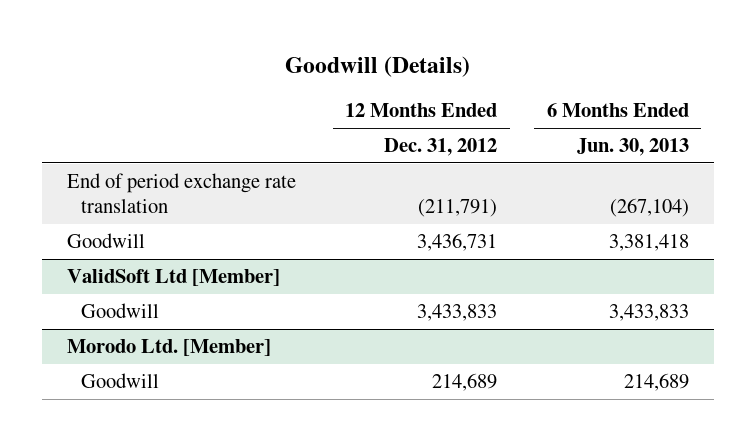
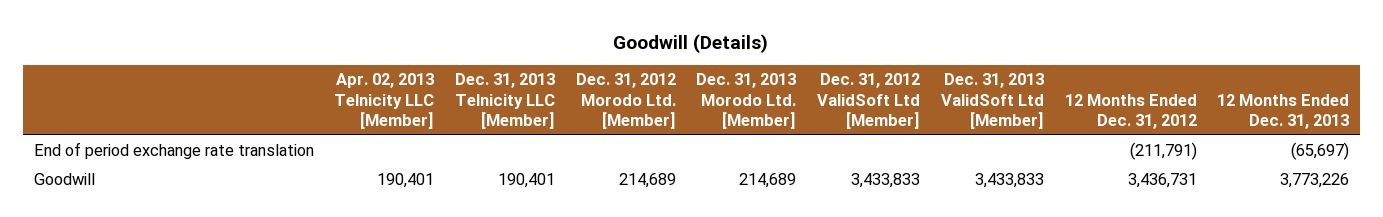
- | 12 Months Ended Dec. 31, 2012 | 6 Months Ended Jun. 30, 2013
+ | Apr. 02, 2013 Telnicity LLC [Member] | Dec. 31, 2013 Telnicity LLC [Member] | Dec. 31, 2012 Morodo Ltd. [Member] | Dec. 31, 2013 Morodo Ltd. [Member] | Dec. 31, 2012 ValidSoft Ltd [Member] | Dec. 31, 2013 ValidSoft Ltd [Member] | 12 Months Ended Dec. 31, 2012 | 12 Months Ended Dec. 31, 2013
- ValidSoft Ltd [Member]
- Goodwill | 3,433,833 | 3,433,833
- Morodo Ltd. [Member]
- Goodwill | 214,689 | 214,689

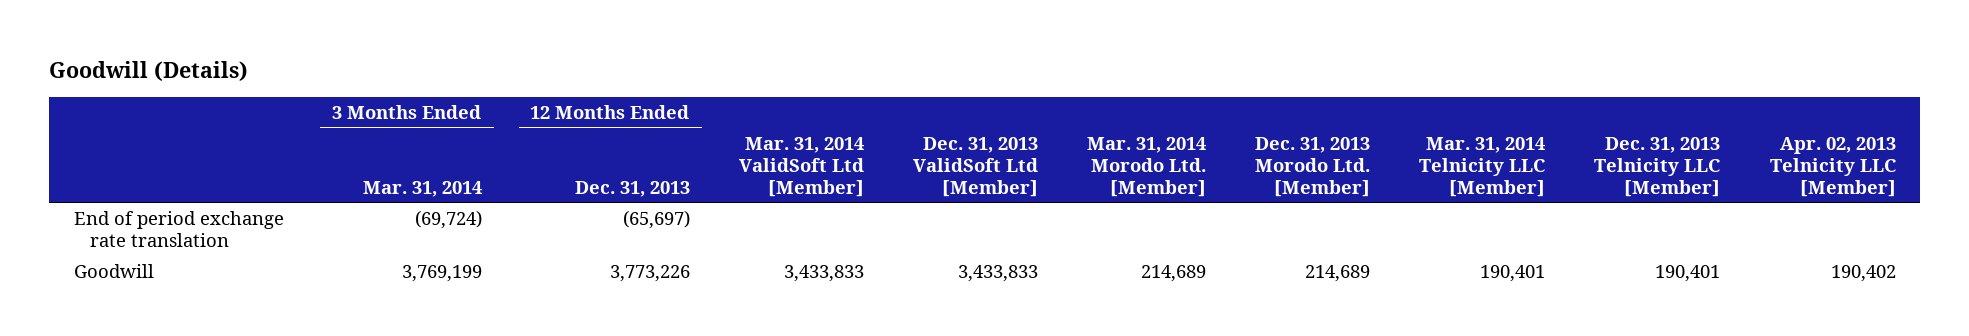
- | Apr. 02, 2013 Telnicity LLC [Member] | Dec. 31, 2013 Telnicity LLC [Member] | Dec. 31, 2012 Morodo Ltd. [Member] | Dec. 31, 2013 Morodo Ltd. [Member] | Dec. 31, 2012 ValidSoft Ltd [Member] | Dec. 31, 2013 ValidSoft Ltd [Member] | 12 Months Ended Dec. 31, 2012 | 12 Months Ended Dec. 31, 2013
+ | 3 Months Ended Mar. 31, 2014 | 12 Months Ended Dec. 31, 2013 | Mar. 31, 2014 ValidSoft Ltd [Member] | Dec. 31, 2013 ValidSoft Ltd [Member] | Mar. 31, 2014 Morodo Ltd. [Member] | Dec. 31, 2013 Morodo Ltd. [Member] | Mar. 31, 2014 Telnicity LLC [Member] | Dec. 31, 2013 Telnicity LLC [Member] | Apr. 02, 2013 Telnicity LLC [Member]
- Goodwill | 190,401 | 190,401 | 214,689 | 214,689 | 3,433,833 | 3,433,833 | 3,436,731 | 3,773,226
+ Goodwill | 3,769,199 | 3,773,226 | 3,433,833 | 3,433,833 | 214,689 | 214,689 | 190,401 | 190,401 | 190,402

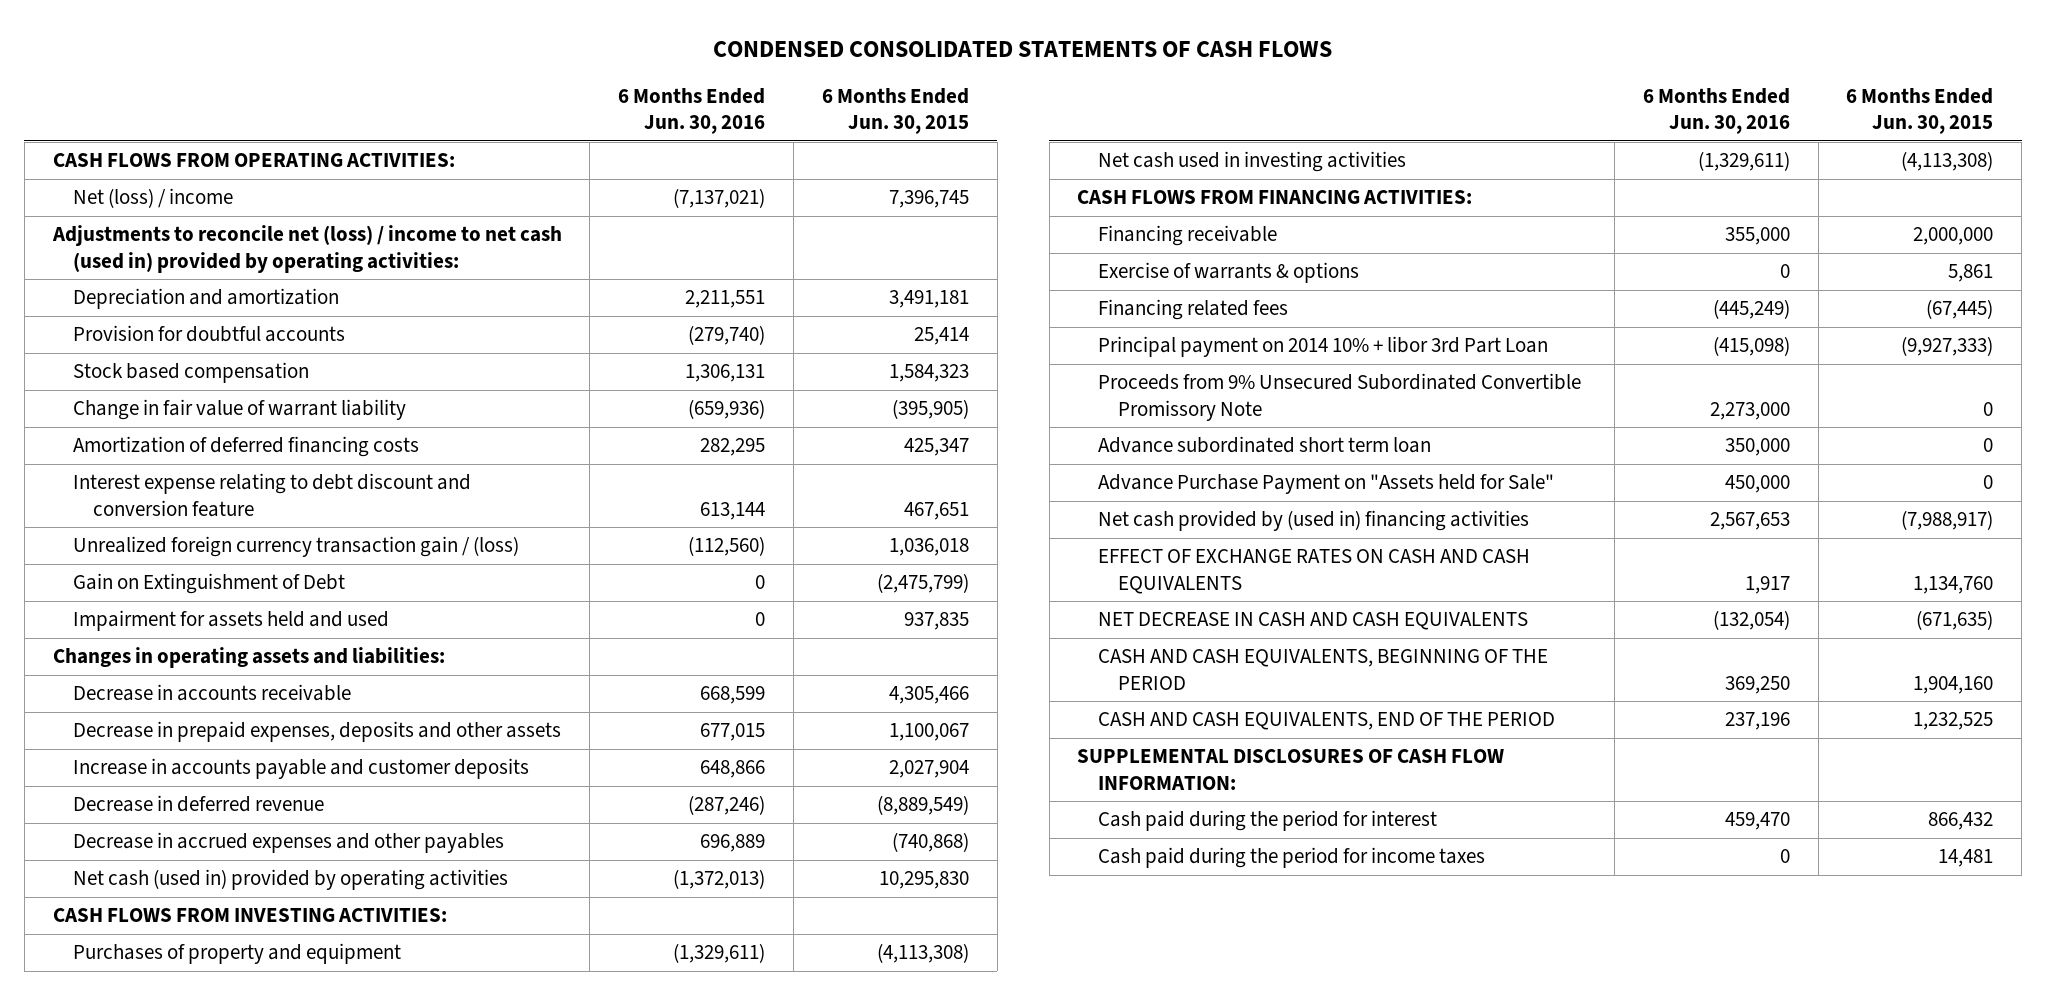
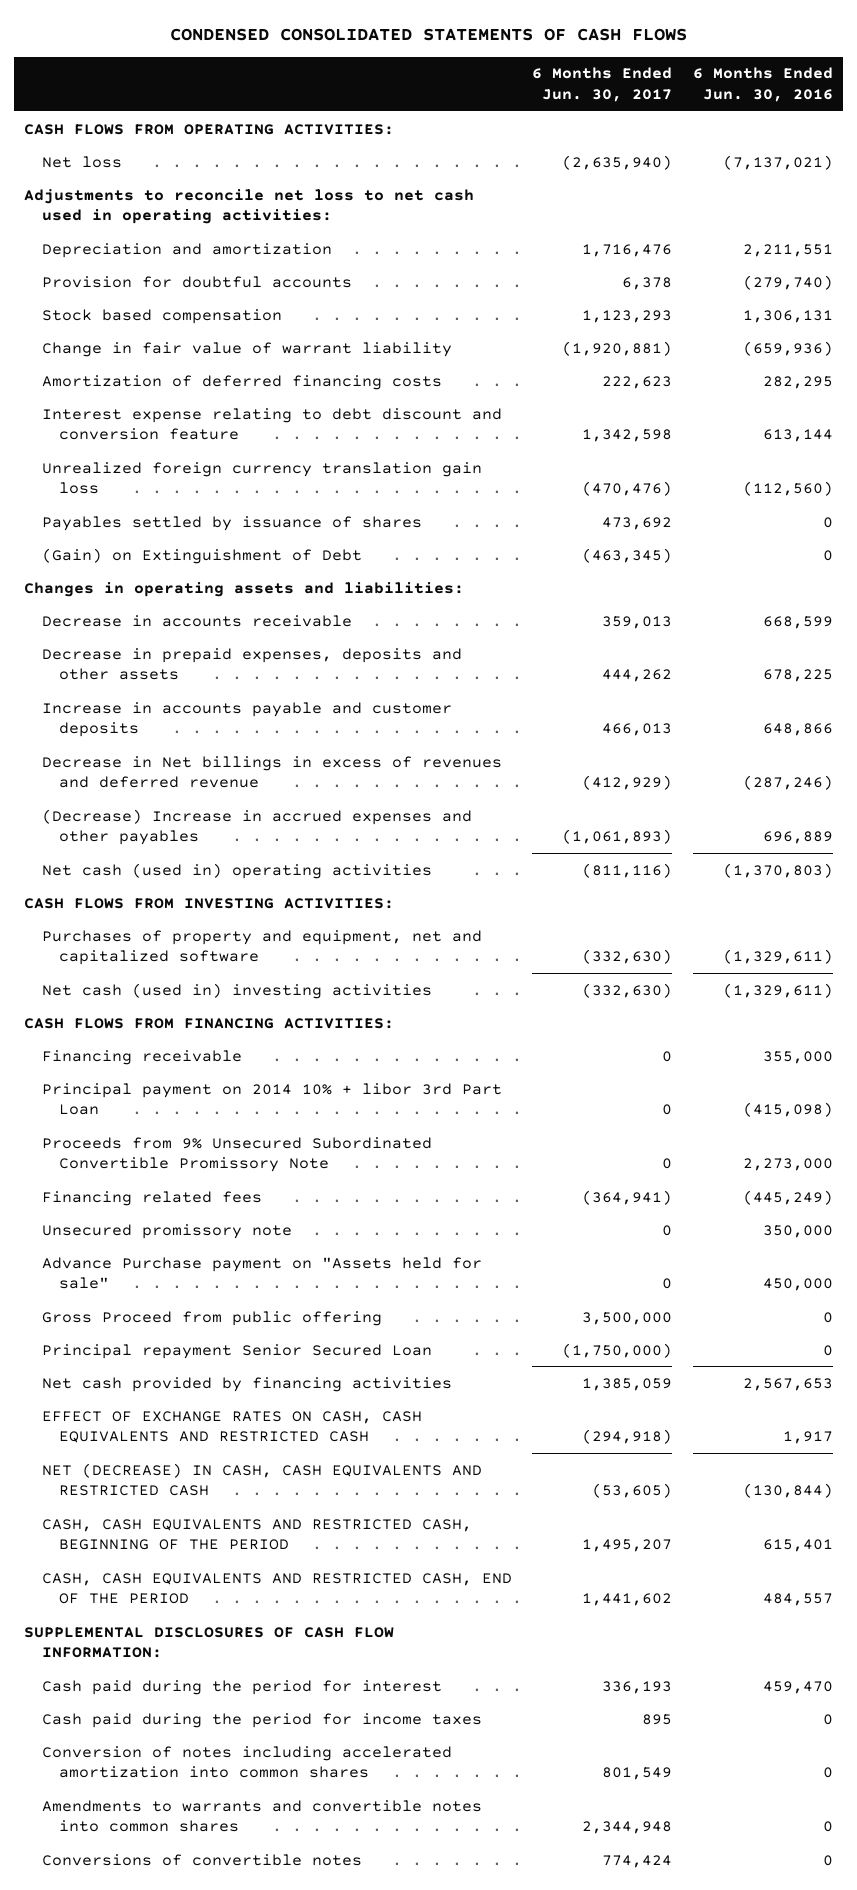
- | 6 Months Ended Jun. 30, 2016 | 6 Months Ended Jun. 30, 2015
+ | 6 Months Ended Jun. 30, 2017 | 6 Months Ended Jun. 30, 2016
- Net (loss) / income | (7,137,021) | 7,396,745
- Adjustments to reconcile net (loss) / income to net cash (used in) provided by operating activities:
+ Net loss | (2,635,940) | (7,137,021)
+ Adjustments to reconcile net loss to net cash used in operating activities:
- Unrealized foreign currency transaction gain / (loss) | (112,560) | 1,036,018
- Gain on Extinguishment of Debt | 0 | (2,475,799)
- Impairment for assets held and used | 0 | 937,835
+ Unrealized foreign currency translation gain loss | (470,476) | (112,560)
+ Payables settled by issuance of shares | 473,692 | 0
+ (Gain) on Extinguishment of Debt | (463,345) | 0
- Decrease in prepaid expenses, deposits and other assets | 677,015 | 1,100,067
+ Decrease in prepaid expenses, deposits and other assets | 444,262 | 678,225
- Decrease in deferred revenue | (287,246) | (8,889,549)
- Decrease in accrued expenses and other payables | 696,889 | (740,868)
- Net cash (used in) provided by operating activities | (1,372,013) | 10,295,830
+ Decrease in Net billings in excess of revenues and deferred revenue | (412,929) | (287,246)
+ (Decrease) Increase in accrued expenses and other payables | (1,061,893) | 696,889
+ Net cash (used in) operating activities | (811,116) | (1,370,803)
- Purchases of property and equipment | (1,329,611) | (4,113,308)
- Net cash used in investing activities | (1,329,611) | (4,113,308)
+ Purchases of property and equipment, net and capitalized software | (332,630) | (1,329,611)
+ Net cash (used in) investing activities | (332,630) | (1,329,611)
- Exercise of warrants & options | 0 | 5,861
- Advance subordinated short term loan | 350,000 | 0
- Advance Purchase Payment on "Assets held for Sale" | 450,000 | 0
- Net cash provided by (used in) financing activities | 2,567,653 | (7,988,917)
- EFFECT OF EXCHANGE RATES ON CASH AND CASH EQUIVALENTS | 1,917 | 1,134,760
- NET DECREASE IN CASH AND CASH EQUIVALENTS | (132,054) | (671,635)
- CASH AND CASH EQUIVALENTS, BEGINNING OF THE PERIOD | 369,250 | 1,904,160
- CASH AND CASH EQUIVALENTS, END OF THE PERIOD | 237,196 | 1,232,525
moved down: Financing related fees | (364,941) | (445,249)
+ Unsecured promissory note | 0 | 350,000
+ Advance Purchase payment on "Assets held for sale" | 0 | 450,000
+ Gross Proceed from public offering | 3,500,000 | 0
+ Principal repayment Senior Secured Loan | (1,750,000) | 0
+ Net cash provided by financing activities | 1,385,059 | 2,567,653
+ EFFECT OF EXCHANGE RATES ON CASH, CASH EQUIVALENTS AND RESTRICTED CASH | (294,918) | 1,917
+ NET (DECREASE) IN CASH, CASH EQUIVALENTS AND RESTRICTED CASH | (53,605) | (130,844)
+ CASH, CASH EQUIVALENTS AND RESTRICTED CASH, BEGINNING OF THE PERIOD | 1,495,207 | 615,401
+ CASH, CASH EQUIVALENTS AND RESTRICTED CASH, END OF THE PERIOD | 1,441,602 | 484,557
+ Conversion of notes including accelerated amortization into common shares | 801,549 | 0
+ Amendments to warrants and convertible notes into common shares | 2,344,948 | 0
+ Conversions of convertible notes | 774,424 | 0

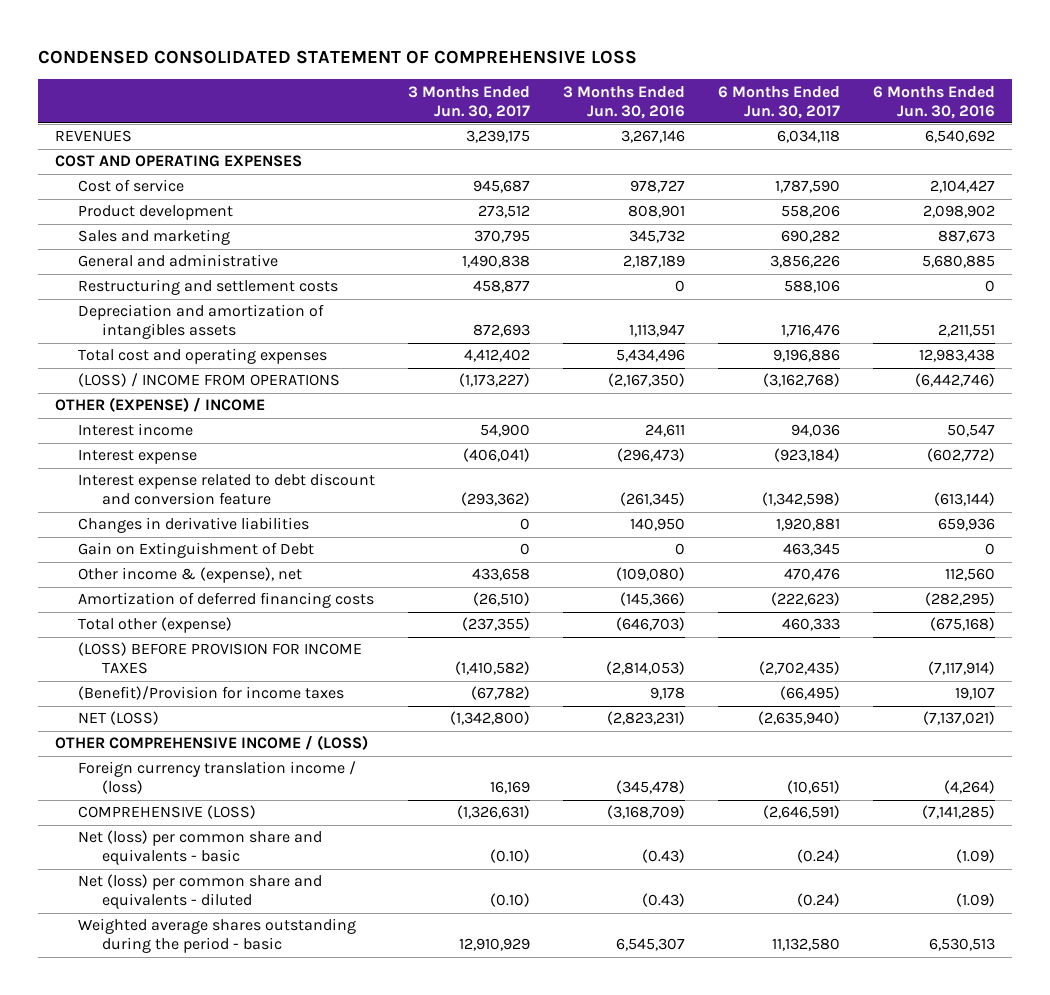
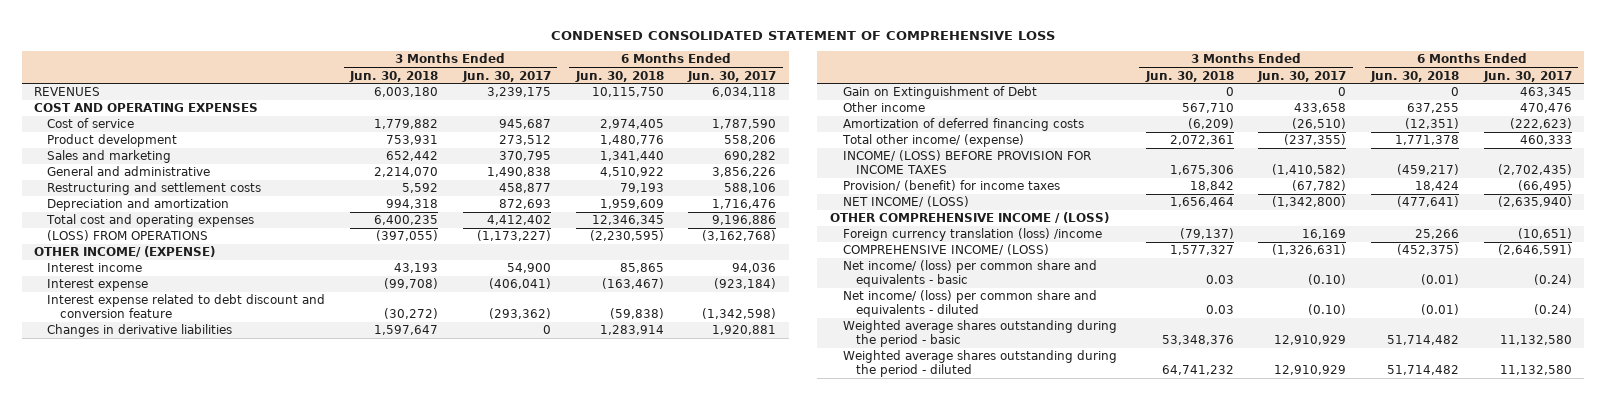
- | 3 Months Ended Jun. 30, 2017 | 3 Months Ended Jun. 30, 2016 | 6 Months Ended Jun. 30, 2017 | 6 Months Ended Jun. 30, 2016
+ | 3 Months Ended Jun. 30, 2018 | 3 Months Ended Jun. 30, 2017 | 6 Months Ended Jun. 30, 2018 | 6 Months Ended Jun. 30, 2017
- Depreciation and amortization of intangibles assets | 872,693 | 1,113,947 | 1,716,476 | 2,211,551
+ Depreciation and amortization | 994,318 | 872,693 | 1,959,609 | 1,716,476
- (LOSS) / INCOME FROM OPERATIONS | (1,173,227) | (2,167,350) | (3,162,768) | (6,442,746)
- OTHER (EXPENSE) / INCOME
+ (LOSS) FROM OPERATIONS | (397,055) | (1,173,227) | (2,230,595) | (3,162,768)
+ OTHER INCOME/ (EXPENSE)
- Other income & (expense), net | 433,658 | (109,080) | 470,476 | 112,560
+ Other income | 567,710 | 433,658 | 637,255 | 470,476
- Total other (expense) | (237,355) | (646,703) | 460,333 | (675,168)
- (LOSS) BEFORE PROVISION FOR INCOME TAXES | (1,410,582) | (2,814,053) | (2,702,435) | (7,117,914)
- (Benefit)/Provision for income taxes | (67,782) | 9,178 | (66,495) | 19,107
- NET (LOSS) | (1,342,800) | (2,823,231) | (2,635,940) | (7,137,021)
+ Total other income/ (expense) | 2,072,361 | (237,355) | 1,771,378 | 460,333
+ INCOME/ (LOSS) BEFORE PROVISION FOR INCOME TAXES | 1,675,306 | (1,410,582) | (459,217) | (2,702,435)
+ Provision/ (benefit) for income taxes | 18,842 | (67,782) | 18,424 | (66,495)
+ NET INCOME/ (LOSS) | 1,656,464 | (1,342,800) | (477,641) | (2,635,940)
- Foreign currency translation income / (loss) | 16,169 | (345,478) | (10,651) | (4,264)
- COMPREHENSIVE (LOSS) | (1,326,631) | (3,168,709) | (2,646,591) | (7,141,285)
- Net (loss) per common share and equivalents - basic | (0.10) | (0.43) | (0.24) | (1.09)
- Net (loss) per common share and equivalents - diluted | (0.10) | (0.43) | (0.24) | (1.09)
+ Foreign currency translation (loss) /income | (79,137) | 16,169 | 25,266 | (10,651)
+ COMPREHENSIVE INCOME/ (LOSS) | 1,577,327 | (1,326,631) | (452,375) | (2,646,591)
+ Net income/ (loss) per common share and equivalents - basic | 0.03 | (0.10) | (0.01) | (0.24)
+ Net income/ (loss) per common share and equivalents - diluted | 0.03 | (0.10) | (0.01) | (0.24)
+ Weighted average shares outstanding during the period - diluted | 64,741,232 | 12,910,929 | 51,714,482 | 11,132,580

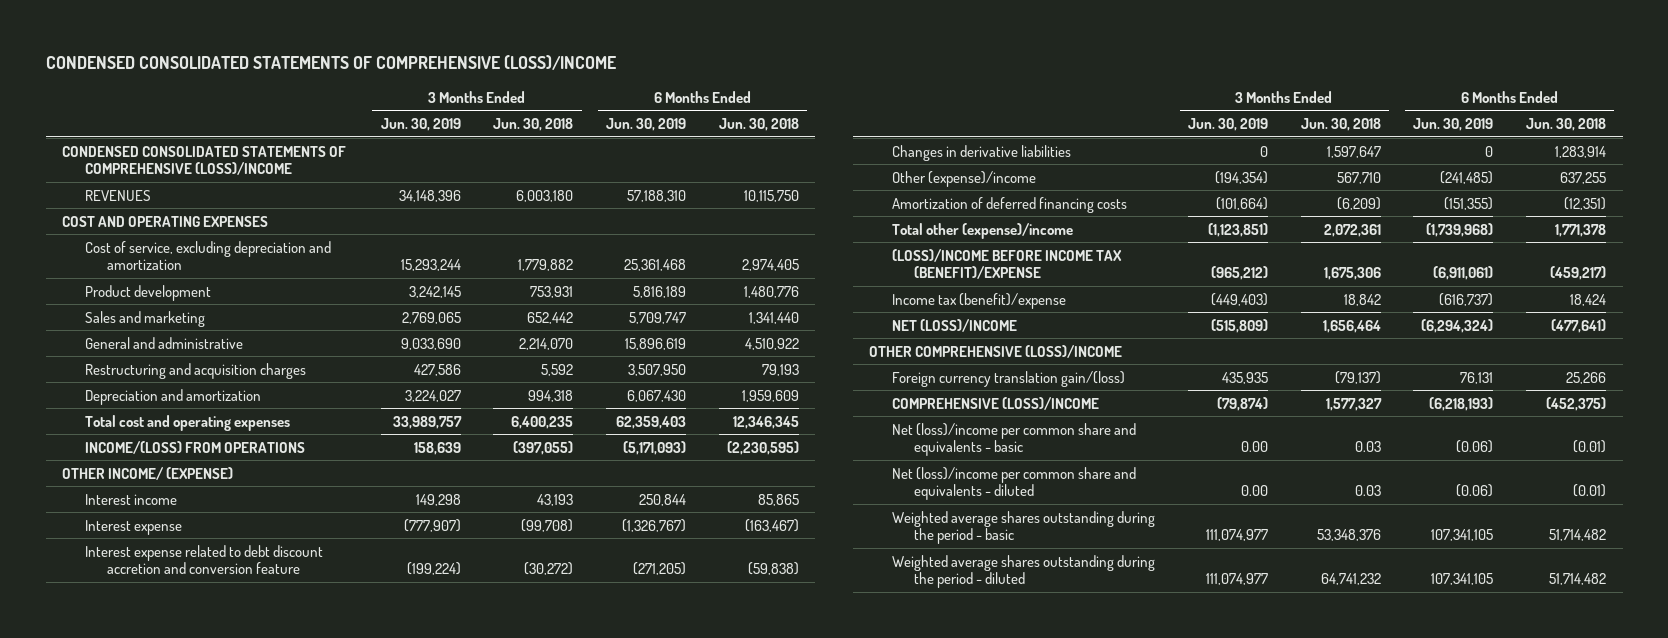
- CONDENSED CONSOLIDATED STATEMENT OF COMPREHENSIVE LOSS
+ CONDENSED CONSOLIDATED STATEMENTS OF COMPREHENSIVE (LOSS)/INCOME
- | 3 Months Ended Jun. 30, 2018 | 3 Months Ended Jun. 30, 2017 | 6 Months Ended Jun. 30, 2018 | 6 Months Ended Jun. 30, 2017
+ | 3 Months Ended Jun. 30, 2019 | 3 Months Ended Jun. 30, 2018 | 6 Months Ended Jun. 30, 2019 | 6 Months Ended Jun. 30, 2018
+ CONDENSED CONSOLIDATED STATEMENTS OF COMPREHENSIVE (LOSS)/INCOME
- Cost of service | 1,779,882 | 945,687 | 2,974,405 | 1,787,590
+ Cost of service, excluding depreciation and amortization | 15,293,244 | 1,779,882 | 25,361,468 | 2,974,405
- Restructuring and settlement costs | 5,592 | 458,877 | 79,193 | 588,106
+ Restructuring and acquisition charges | 427,586 | 5,592 | 3,507,950 | 79,193
- (LOSS) FROM OPERATIONS | (397,055) | (1,173,227) | (2,230,595) | (3,162,768)
+ INCOME/(LOSS) FROM OPERATIONS | 158,639 | (397,055) | (5,171,093) | (2,230,595)
- Interest expense related to debt discount and conversion feature | (30,272) | (293,362) | (59,838) | (1,342,598)
+ Interest expense related to debt discount accretion and conversion feature | (199,224) | (30,272) | (271,205) | (59,838)
- Gain on Extinguishment of Debt | 0 | 0 | 0 | 463,345
- Other income | 567,710 | 433,658 | 637,255 | 470,476
+ Other (expense)/income | (194,354) | 567,710 | (241,485) | 637,255
- Total other income/ (expense) | 2,072,361 | (237,355) | 1,771,378 | 460,333
- INCOME/ (LOSS) BEFORE PROVISION FOR INCOME TAXES | 1,675,306 | (1,410,582) | (459,217) | (2,702,435)
- Provision/ (benefit) for income taxes | 18,842 | (67,782) | 18,424 | (66,495)
- NET INCOME/ (LOSS) | 1,656,464 | (1,342,800) | (477,641) | (2,635,940)
- OTHER COMPREHENSIVE INCOME / (LOSS)
- Foreign currency translation (loss) /income | (79,137) | 16,169 | 25,266 | (10,651)
- COMPREHENSIVE INCOME/ (LOSS) | 1,577,327 | (1,326,631) | (452,375) | (2,646,591)
- Net income/ (loss) per common share and equivalents - basic | 0.03 | (0.10) | (0.01) | (0.24)
- Net income/ (loss) per common share and equivalents - diluted | 0.03 | (0.10) | (0.01) | (0.24)
+ Total other (expense)/income | (1,123,851) | 2,072,361 | (1,739,968) | 1,771,378
+ (LOSS)/INCOME BEFORE INCOME TAX (BENEFIT)/EXPENSE | (965,212) | 1,675,306 | (6,911,061) | (459,217)
+ Income tax (benefit)/expense | (449,403) | 18,842 | (616,737) | 18,424
+ NET (LOSS)/INCOME | (515,809) | 1,656,464 | (6,294,324) | (477,641)
+ OTHER COMPREHENSIVE (LOSS)/INCOME
+ Foreign currency translation gain/(loss) | 435,935 | (79,137) | 76,131 | 25,266
+ COMPREHENSIVE (LOSS)/INCOME | (79,874) | 1,577,327 | (6,218,193) | (452,375)
+ Net (loss)/income per common share and equivalents - basic | 0.00 | 0.03 | (0.06) | (0.01)
+ Net (loss)/income per common share and equivalents - diluted | 0.00 | 0.03 | (0.06) | (0.01)

